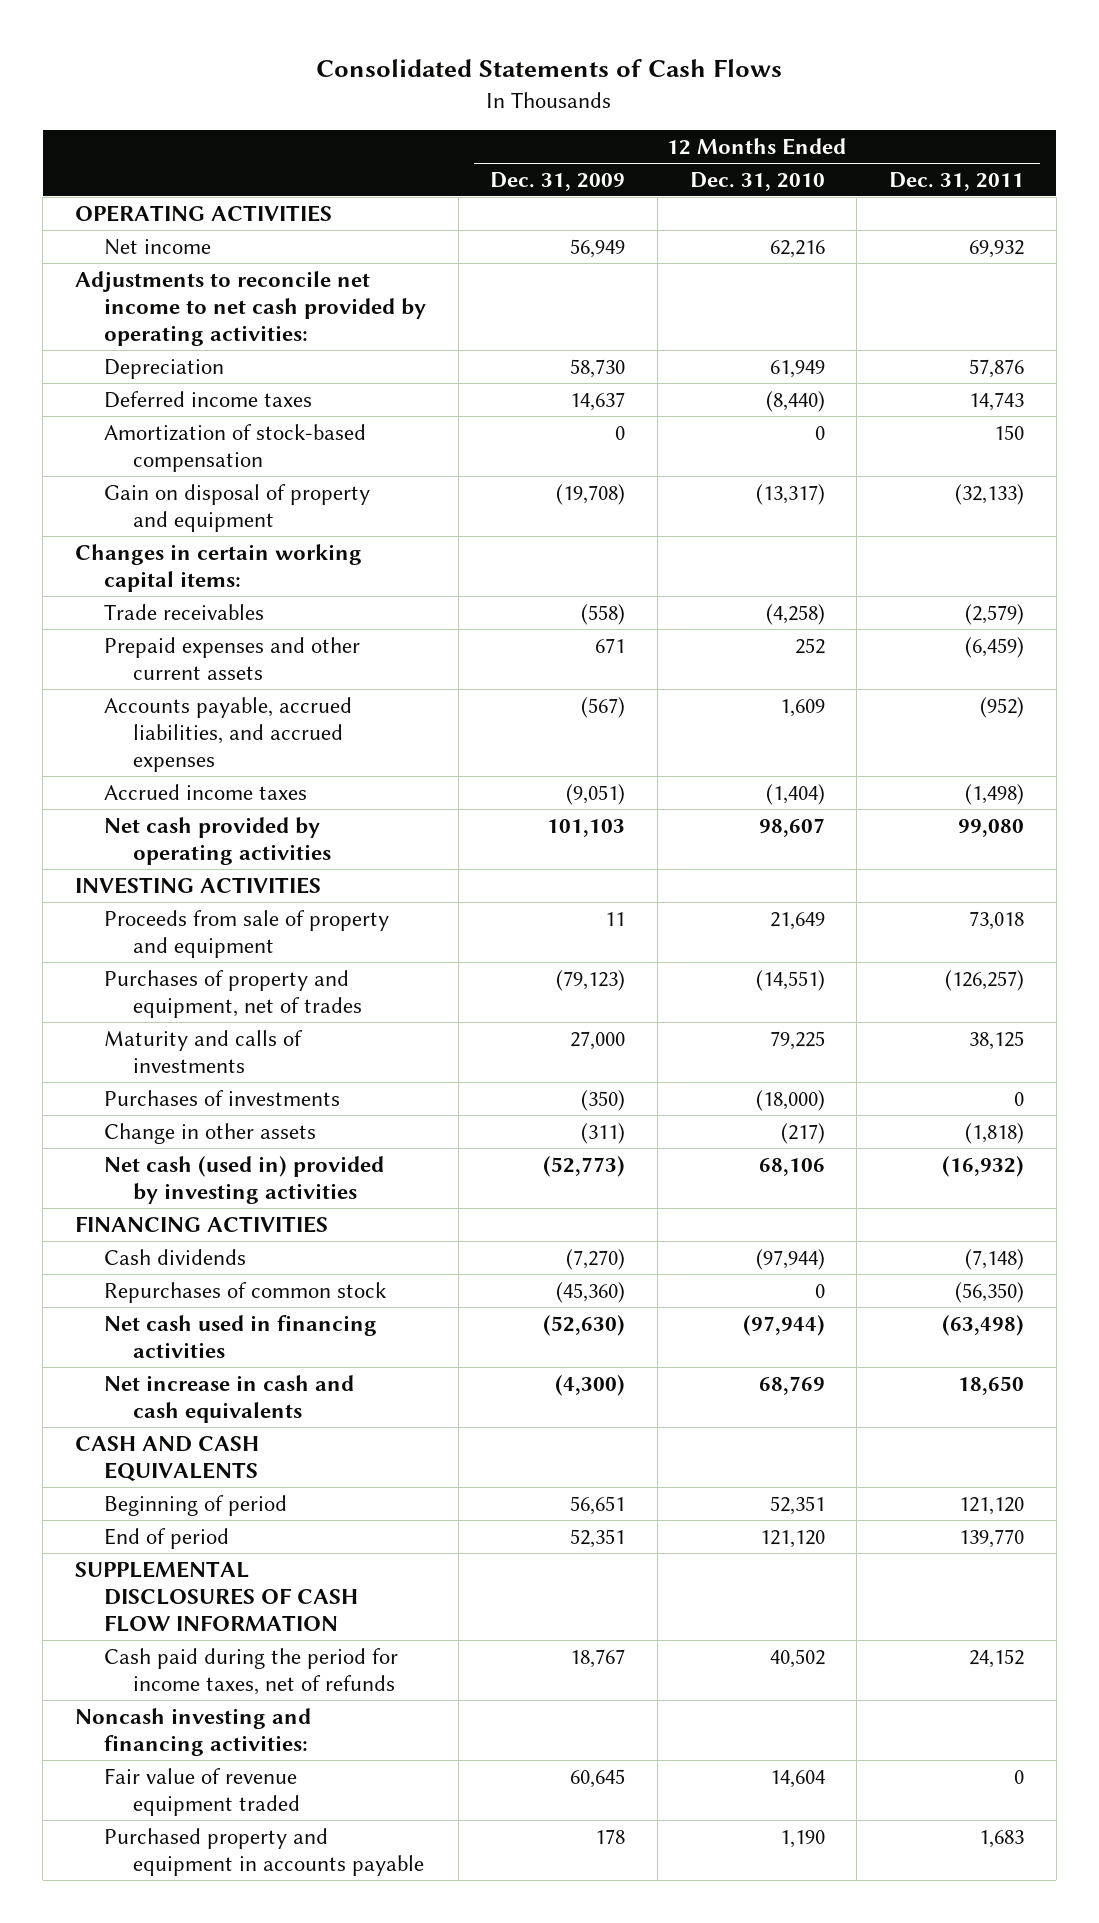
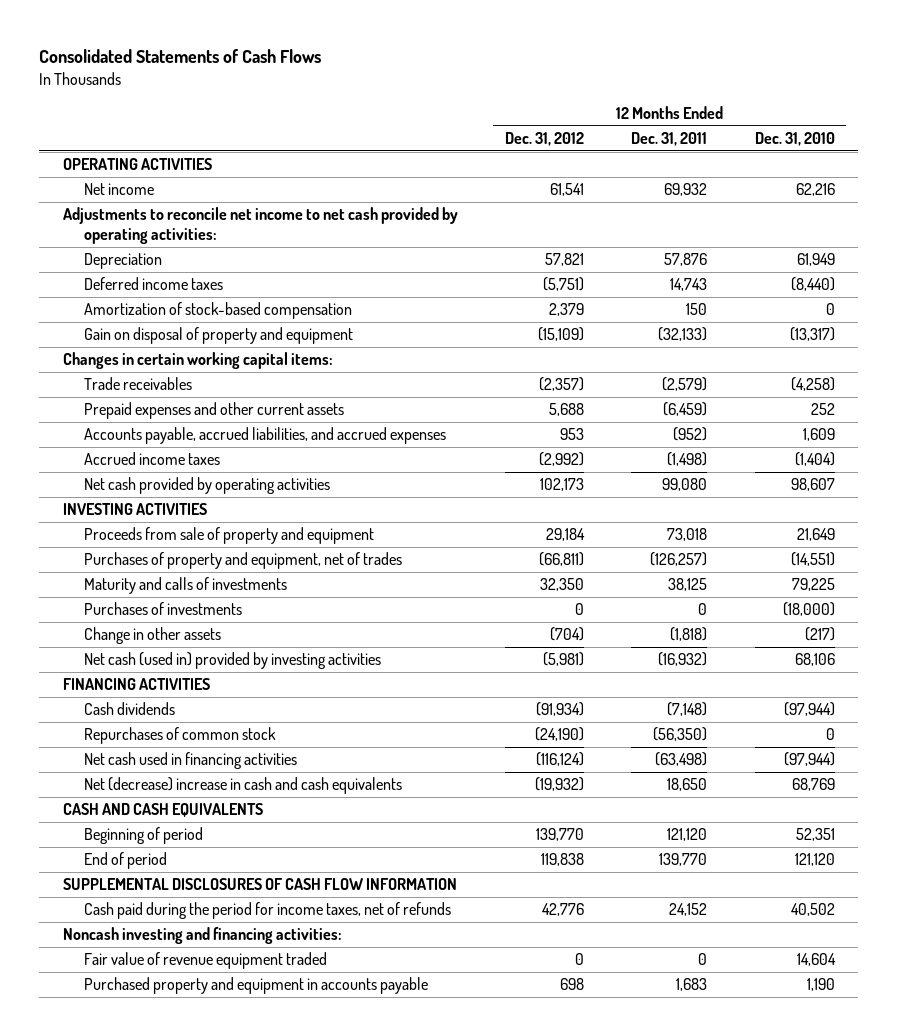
- | 12 Months Ended Dec. 31, 2009 | 12 Months Ended Dec. 31, 2010 | 12 Months Ended Dec. 31, 2011
+ | 12 Months Ended Dec. 31, 2012 | 12 Months Ended Dec. 31, 2011 | 12 Months Ended Dec. 31, 2010
- Net increase in cash and cash equivalents | (4,300) | 68,769 | 18,650
+ Net (decrease) increase in cash and cash equivalents | (19,932) | 18,650 | 68,769

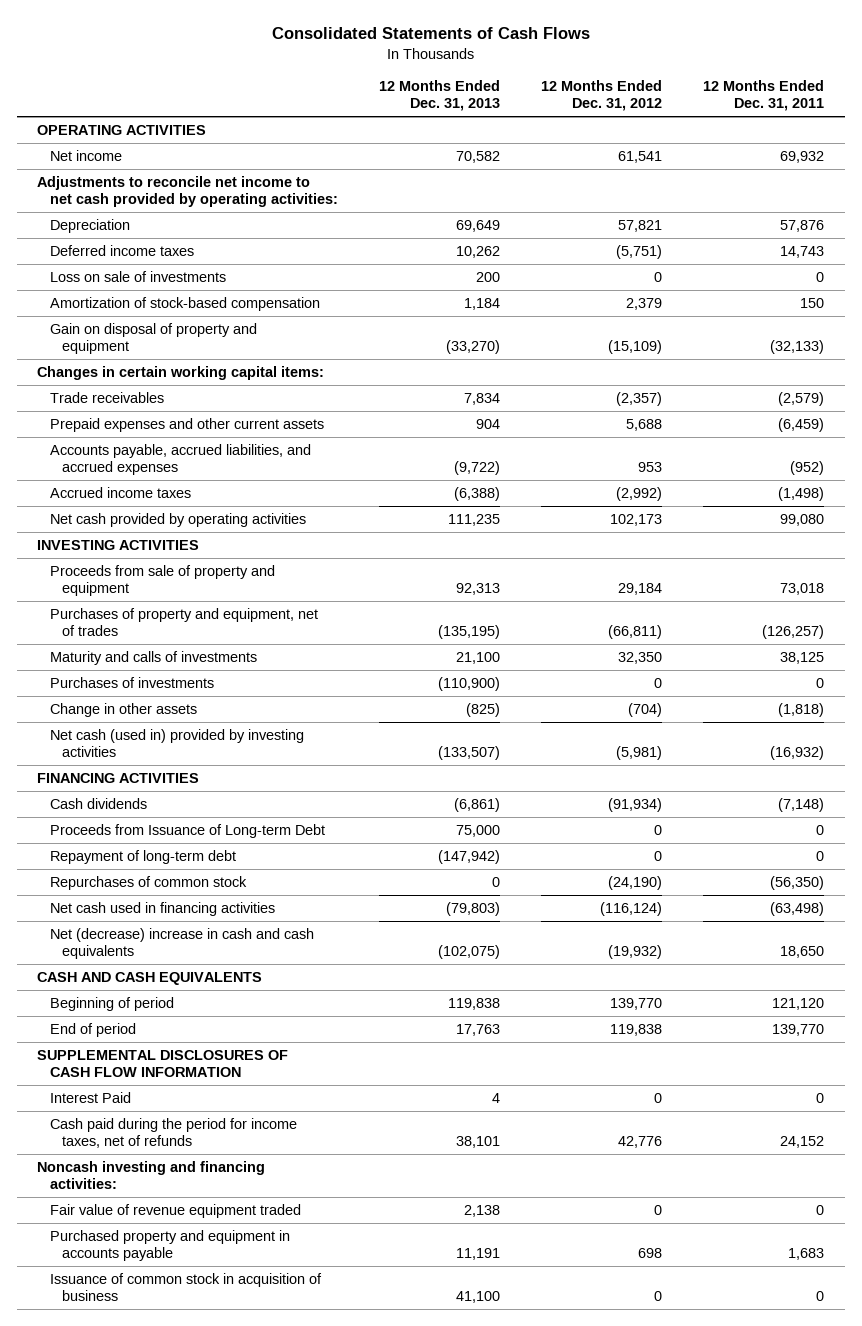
- | 12 Months Ended Dec. 31, 2012 | 12 Months Ended Dec. 31, 2011 | 12 Months Ended Dec. 31, 2010
+ | 12 Months Ended Dec. 31, 2013 | 12 Months Ended Dec. 31, 2012 | 12 Months Ended Dec. 31, 2011
+ Loss on sale of investments | 200 | 0 | 0
+ Proceeds from Issuance of Long-term Debt | 75,000 | 0 | 0
+ Repayment of long-term debt | (147,942) | 0 | 0
+ Interest Paid | 4 | 0 | 0
+ Issuance of common stock in acquisition of business | 41,100 | 0 | 0

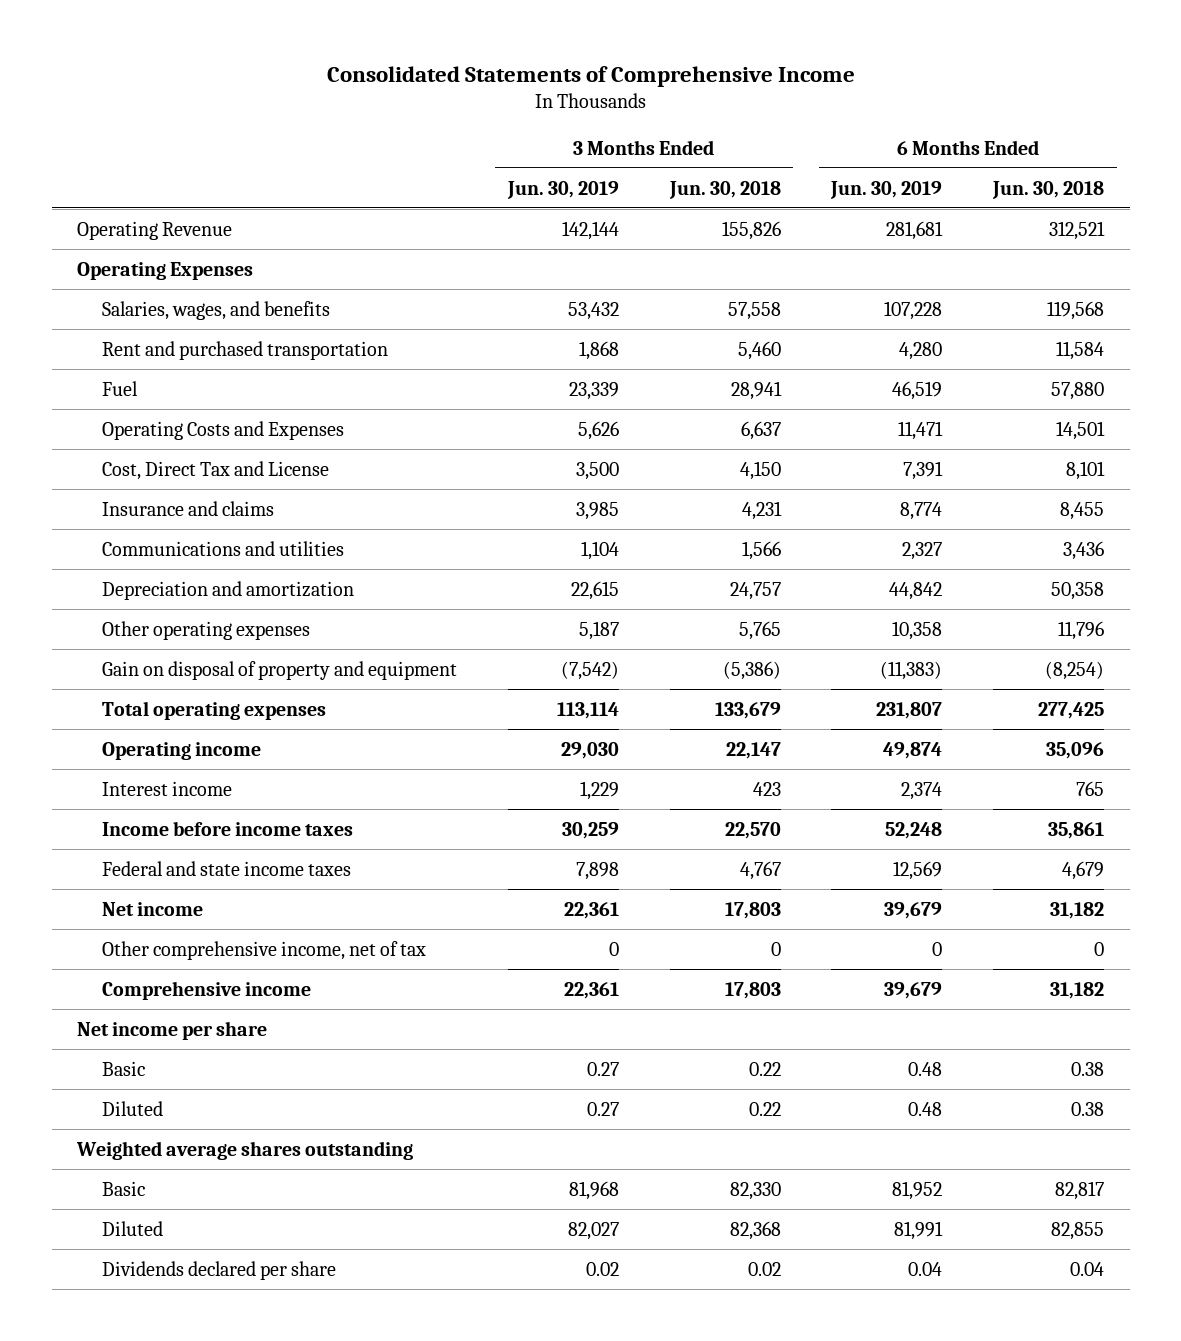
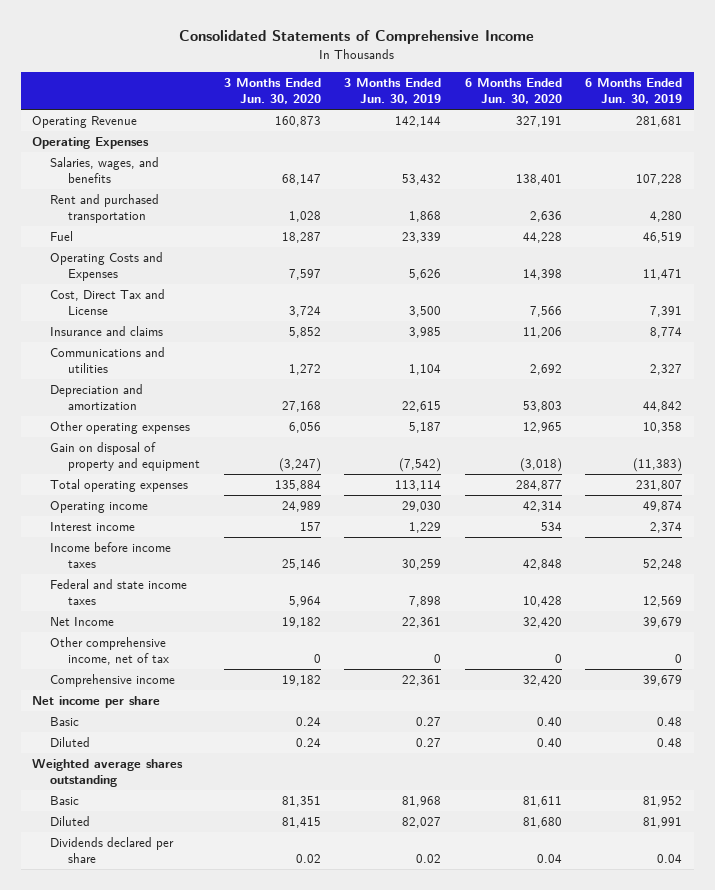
- | 3 Months Ended Jun. 30, 2019 | 3 Months Ended Jun. 30, 2018 | 6 Months Ended Jun. 30, 2019 | 6 Months Ended Jun. 30, 2018
+ | 3 Months Ended Jun. 30, 2020 | 3 Months Ended Jun. 30, 2019 | 6 Months Ended Jun. 30, 2020 | 6 Months Ended Jun. 30, 2019
- Net income | 22,361 | 17,803 | 39,679 | 31,182
+ Net Income | 19,182 | 22,361 | 32,420 | 39,679

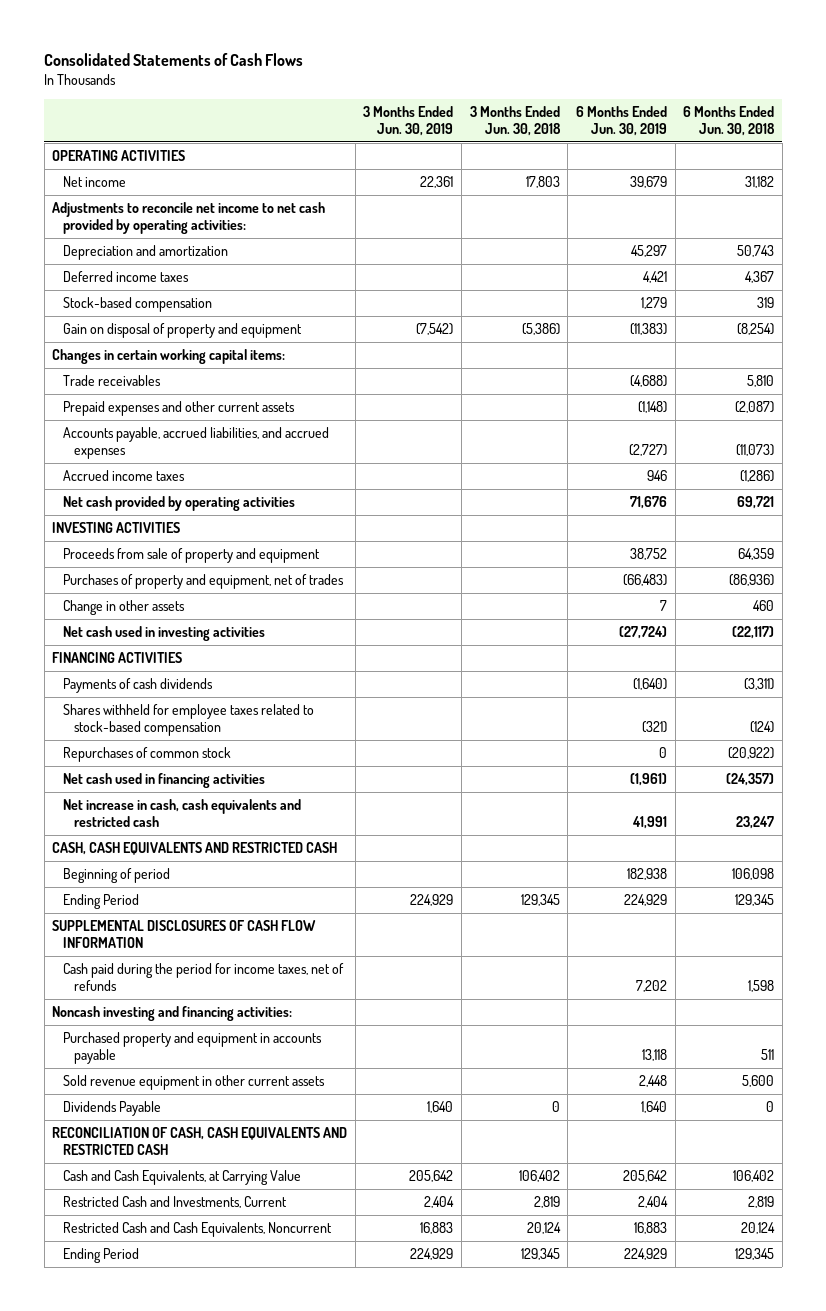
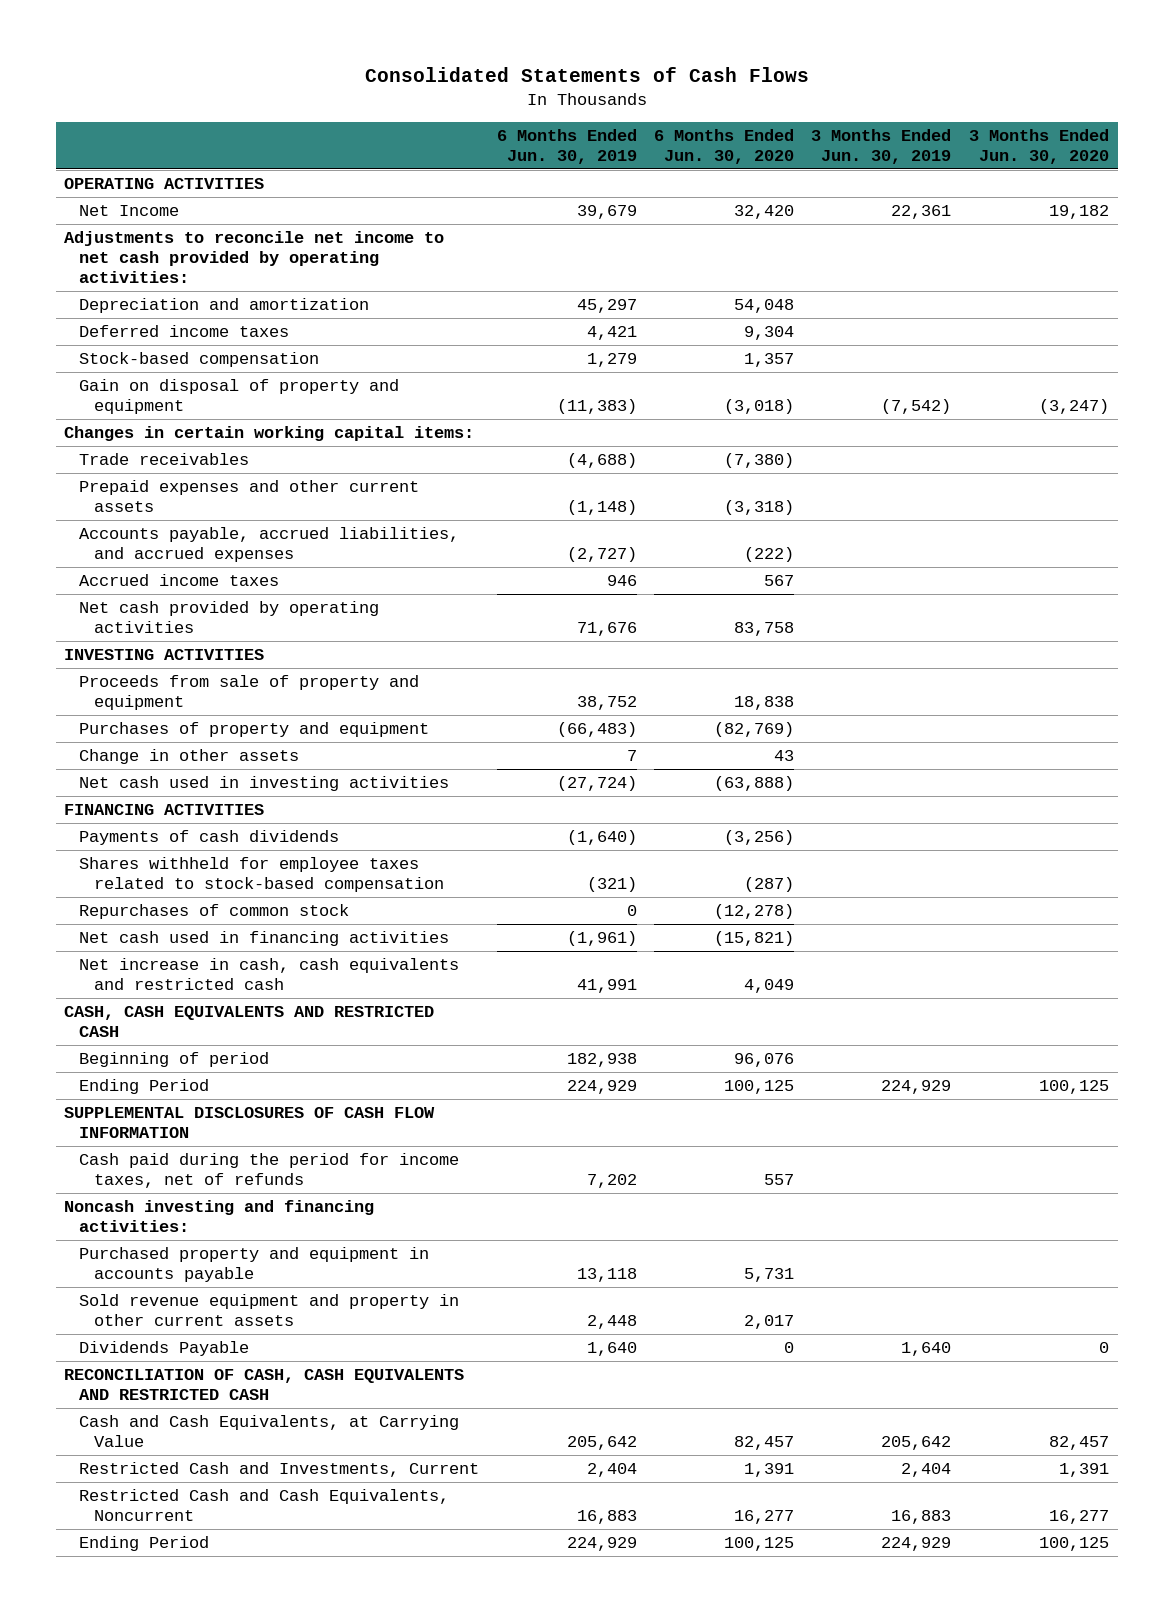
- | 3 Months Ended Jun. 30, 2019 | 3 Months Ended Jun. 30, 2018 | 6 Months Ended Jun. 30, 2019 | 6 Months Ended Jun. 30, 2018
+ | 6 Months Ended Jun. 30, 2019 | 6 Months Ended Jun. 30, 2020 | 3 Months Ended Jun. 30, 2019 | 3 Months Ended Jun. 30, 2020
- Net income | 22,361 | 17,803 | 39,679 | 31,182
+ Net Income | 39,679 | 32,420 | 22,361 | 19,182
- Purchases of property and equipment, net of trades | | | (66,483) | (86,936)
+ Purchases of property and equipment | (66,483) | (82,769) | |
- Sold revenue equipment in other current assets | | | 2,448 | 5,600
+ Sold revenue equipment and property in other current assets | 2,448 | 2,017 | |

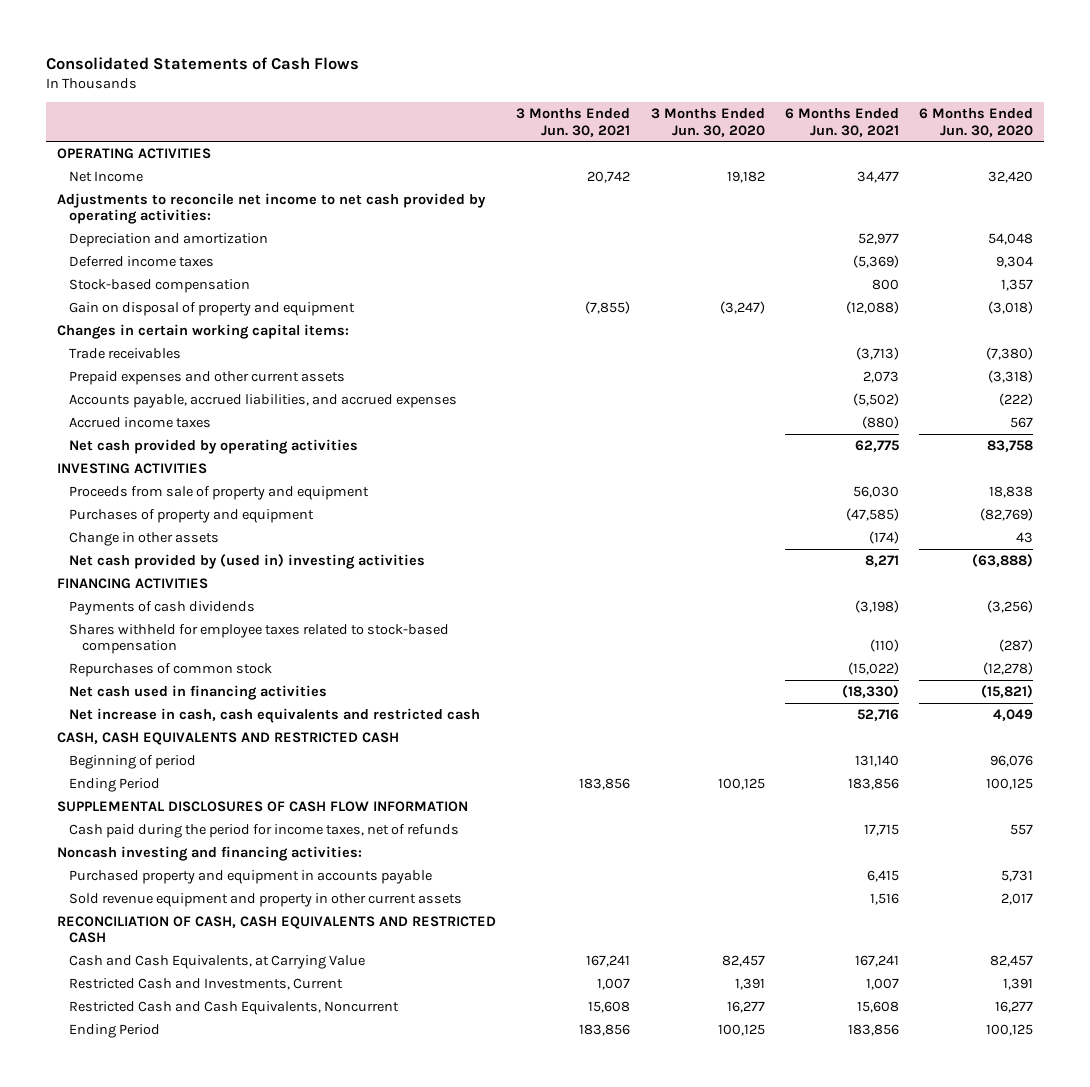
- | 6 Months Ended Jun. 30, 2019 | 6 Months Ended Jun. 30, 2020 | 3 Months Ended Jun. 30, 2019 | 3 Months Ended Jun. 30, 2020
+ | 3 Months Ended Jun. 30, 2021 | 3 Months Ended Jun. 30, 2020 | 6 Months Ended Jun. 30, 2021 | 6 Months Ended Jun. 30, 2020
- Net cash used in investing activities | (27,724) | (63,888) | |
+ Net cash provided by (used in) investing activities | | | 8,271 | (63,888)
- Dividends Payable | 1,640 | 0 | 1,640 | 0

